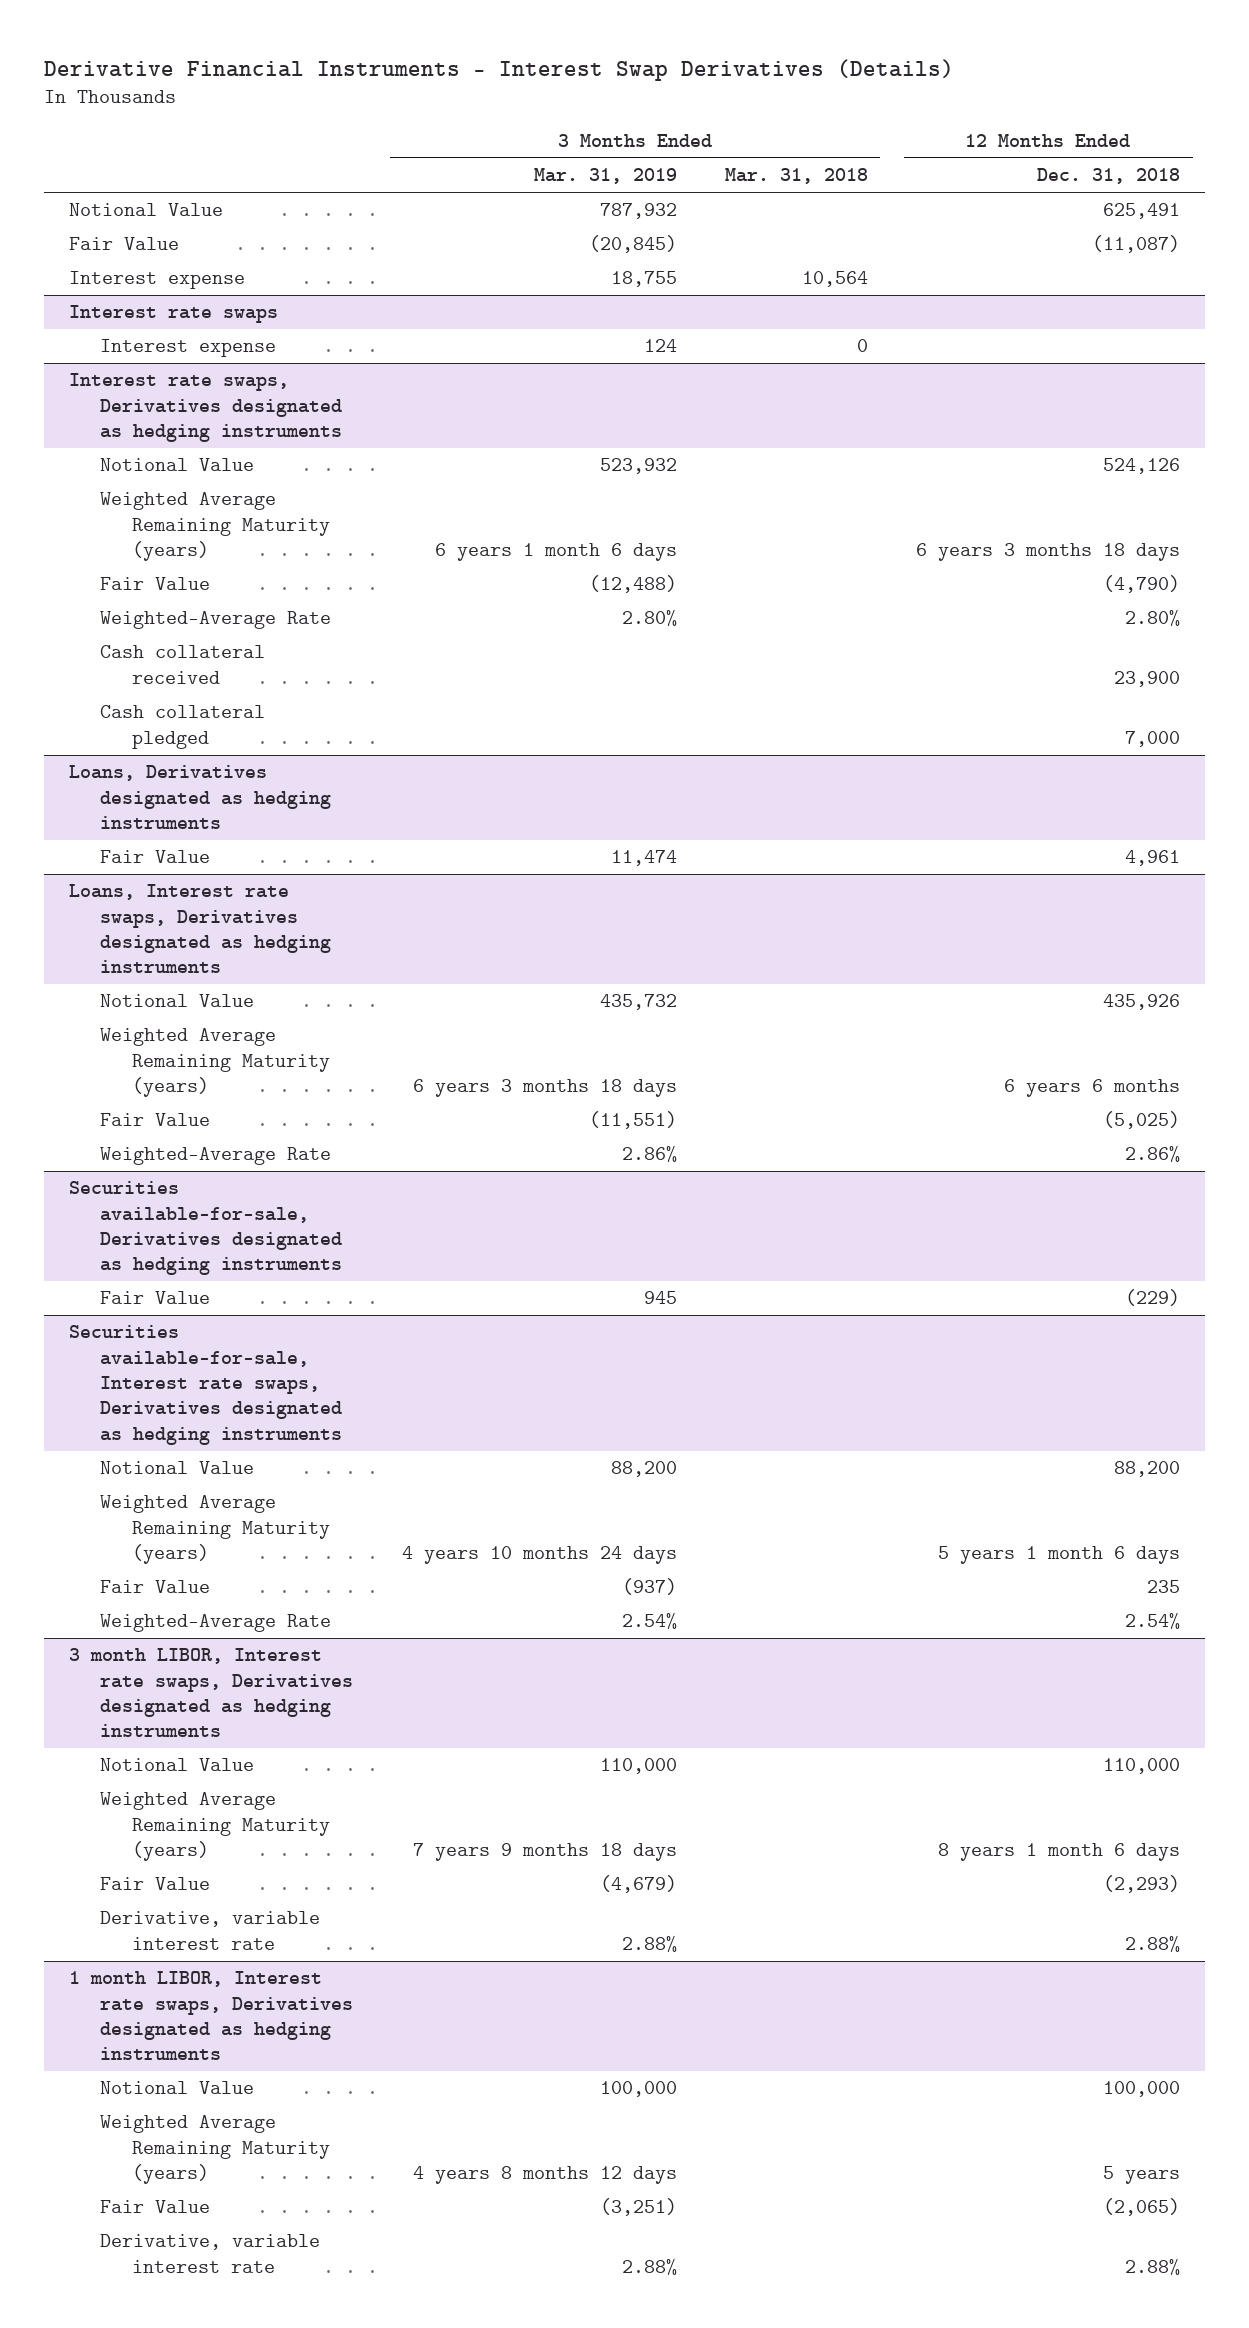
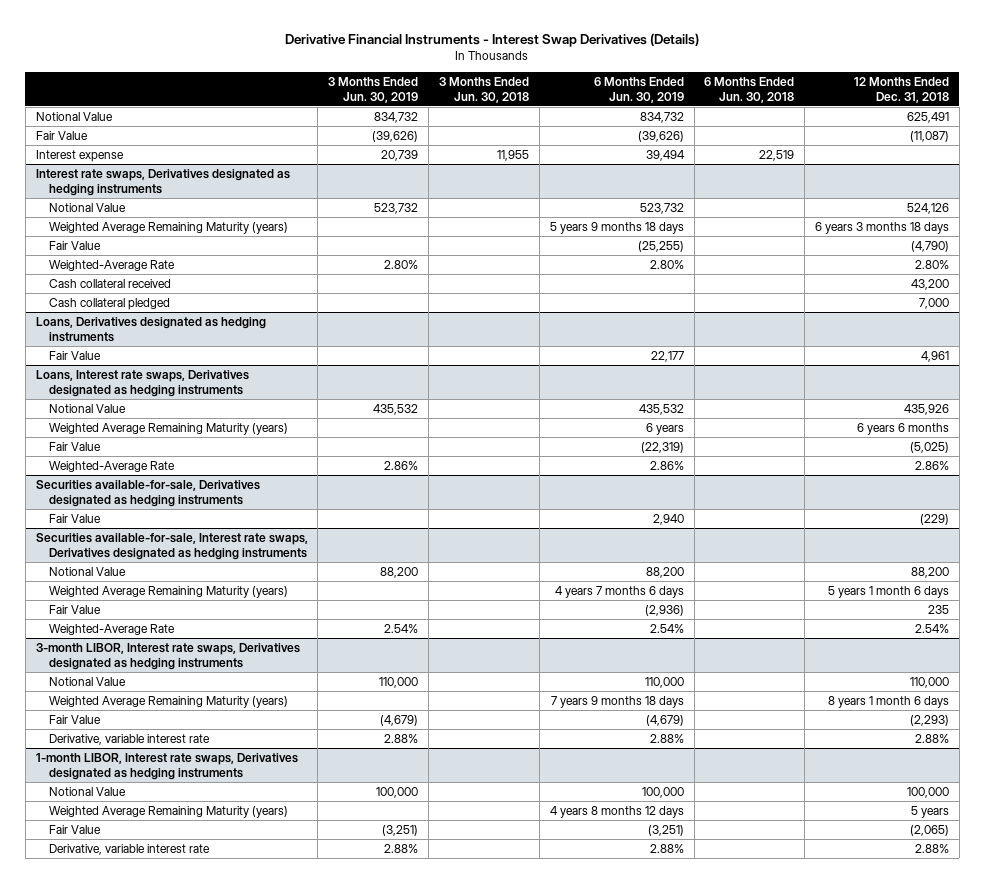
- | 3 Months Ended Mar. 31, 2019 | 3 Months Ended Mar. 31, 2018 | 12 Months Ended Dec. 31, 2018
+ | 3 Months Ended Jun. 30, 2019 | 3 Months Ended Jun. 30, 2018 | 6 Months Ended Jun. 30, 2019 | 6 Months Ended Jun. 30, 2018 | 12 Months Ended Dec. 31, 2018
- Interest rate swaps
- Interest expense | 124 | 0 |
@ Interest rate swaps, Derivatives designated as hedging instruments
- Cash collateral received | | | 23,900
+ Cash collateral received | | | | | 43,200
- 3 month LIBOR, Interest rate swaps, Derivatives designated as hedging instruments
+ 3-month LIBOR, Interest rate swaps, Derivatives designated as hedging instruments
- 1 month LIBOR, Interest rate swaps, Derivatives designated as hedging instruments
+ 1-month LIBOR, Interest rate swaps, Derivatives designated as hedging instruments

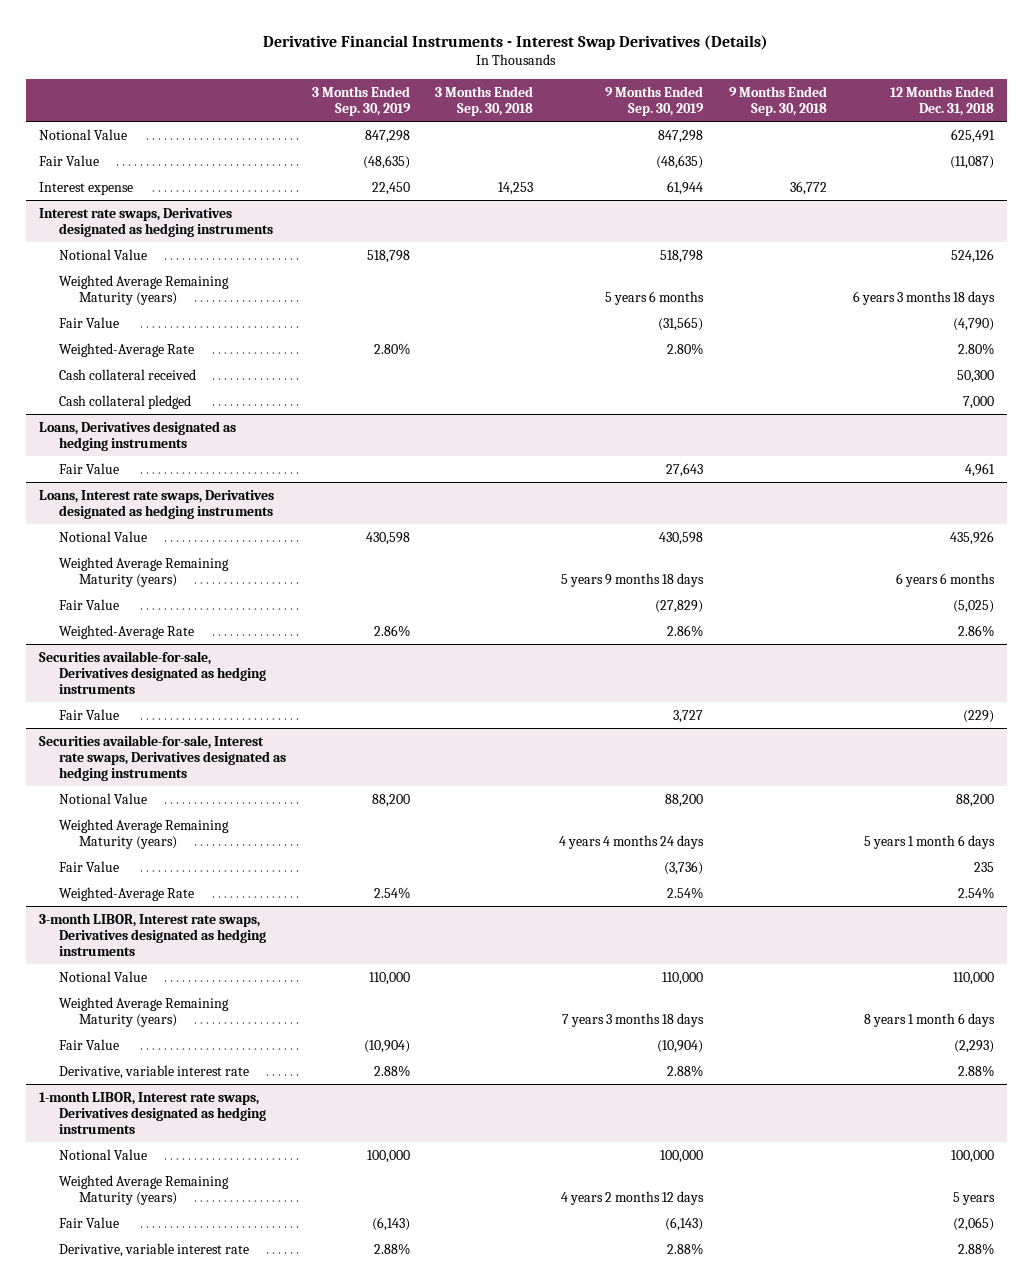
- | 3 Months Ended Jun. 30, 2019 | 3 Months Ended Jun. 30, 2018 | 6 Months Ended Jun. 30, 2019 | 6 Months Ended Jun. 30, 2018 | 12 Months Ended Dec. 31, 2018
+ | 3 Months Ended Sep. 30, 2019 | 3 Months Ended Sep. 30, 2018 | 9 Months Ended Sep. 30, 2019 | 9 Months Ended Sep. 30, 2018 | 12 Months Ended Dec. 31, 2018
@ Interest rate swaps, Derivatives designated as hedging instruments
- Cash collateral received | | | | | 43,200
+ Cash collateral received | | | | | 50,300

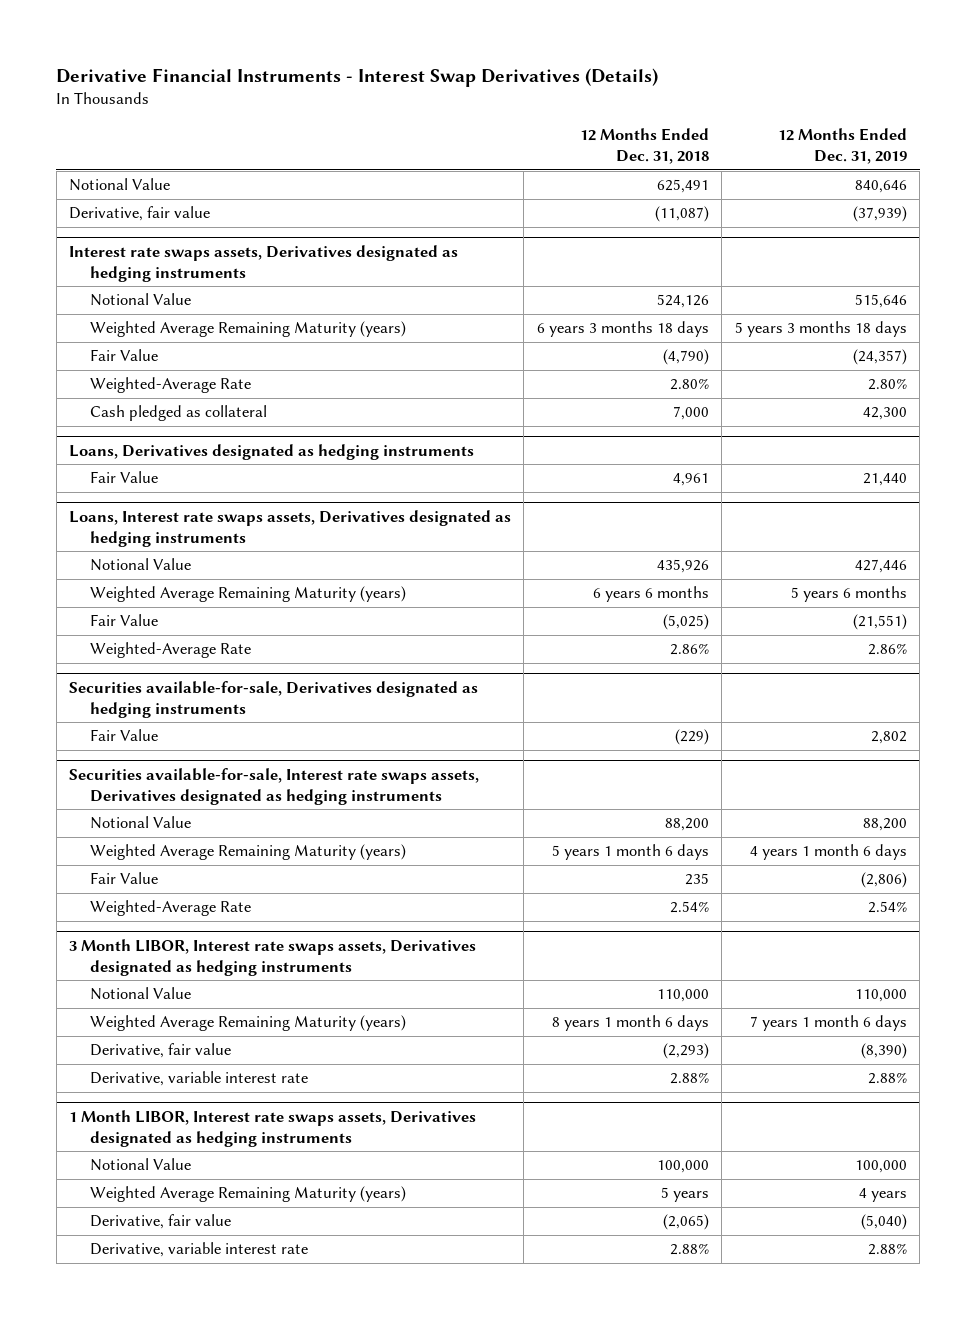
- | 3 Months Ended Sep. 30, 2019 | 3 Months Ended Sep. 30, 2018 | 9 Months Ended Sep. 30, 2019 | 9 Months Ended Sep. 30, 2018 | 12 Months Ended Dec. 31, 2018
+ | 12 Months Ended Dec. 31, 2018 | 12 Months Ended Dec. 31, 2019
- Fair Value | (48,635) | | (48,635) | | (11,087)
- Interest expense | 22,450 | 14,253 | 61,944 | 36,772 |
- Interest rate swaps, Derivatives designated as hedging instruments
+ Derivative, fair value | (11,087) | (37,939)
+ Interest rate swaps assets, Derivatives designated as hedging instruments
- Cash collateral received | | | | | 50,300
- Cash collateral pledged | | | | | 7,000
+ Cash pledged as collateral | 7,000 | 42,300
- Loans, Interest rate swaps, Derivatives designated as hedging instruments
+ Loans, Interest rate swaps assets, Derivatives designated as hedging instruments
- Securities available-for-sale, Interest rate swaps, Derivatives designated as hedging instruments
+ Securities available-for-sale, Interest rate swaps assets, Derivatives designated as hedging instruments
- 3-month LIBOR, Interest rate swaps, Derivatives designated as hedging instruments
+ 3 Month LIBOR, Interest rate swaps assets, Derivatives designated as hedging instruments
- Fair Value | (10,904) | | (10,904) | | (2,293)
+ Derivative, fair value | (2,293) | (8,390)
- 1-month LIBOR, Interest rate swaps, Derivatives designated as hedging instruments
+ 1 Month LIBOR, Interest rate swaps assets, Derivatives designated as hedging instruments
- Fair Value | (6,143) | | (6,143) | | (2,065)
+ Derivative, fair value | (2,065) | (5,040)

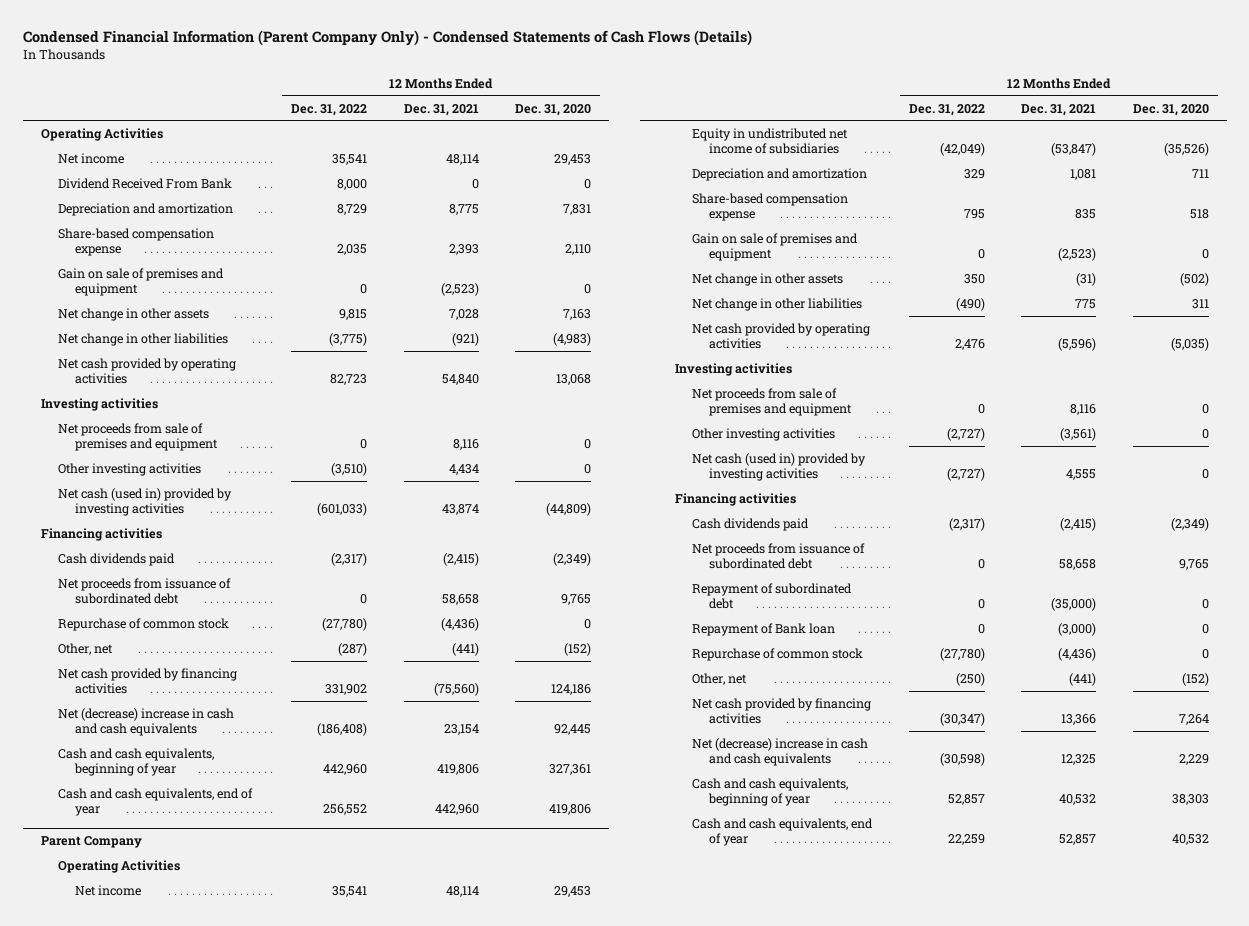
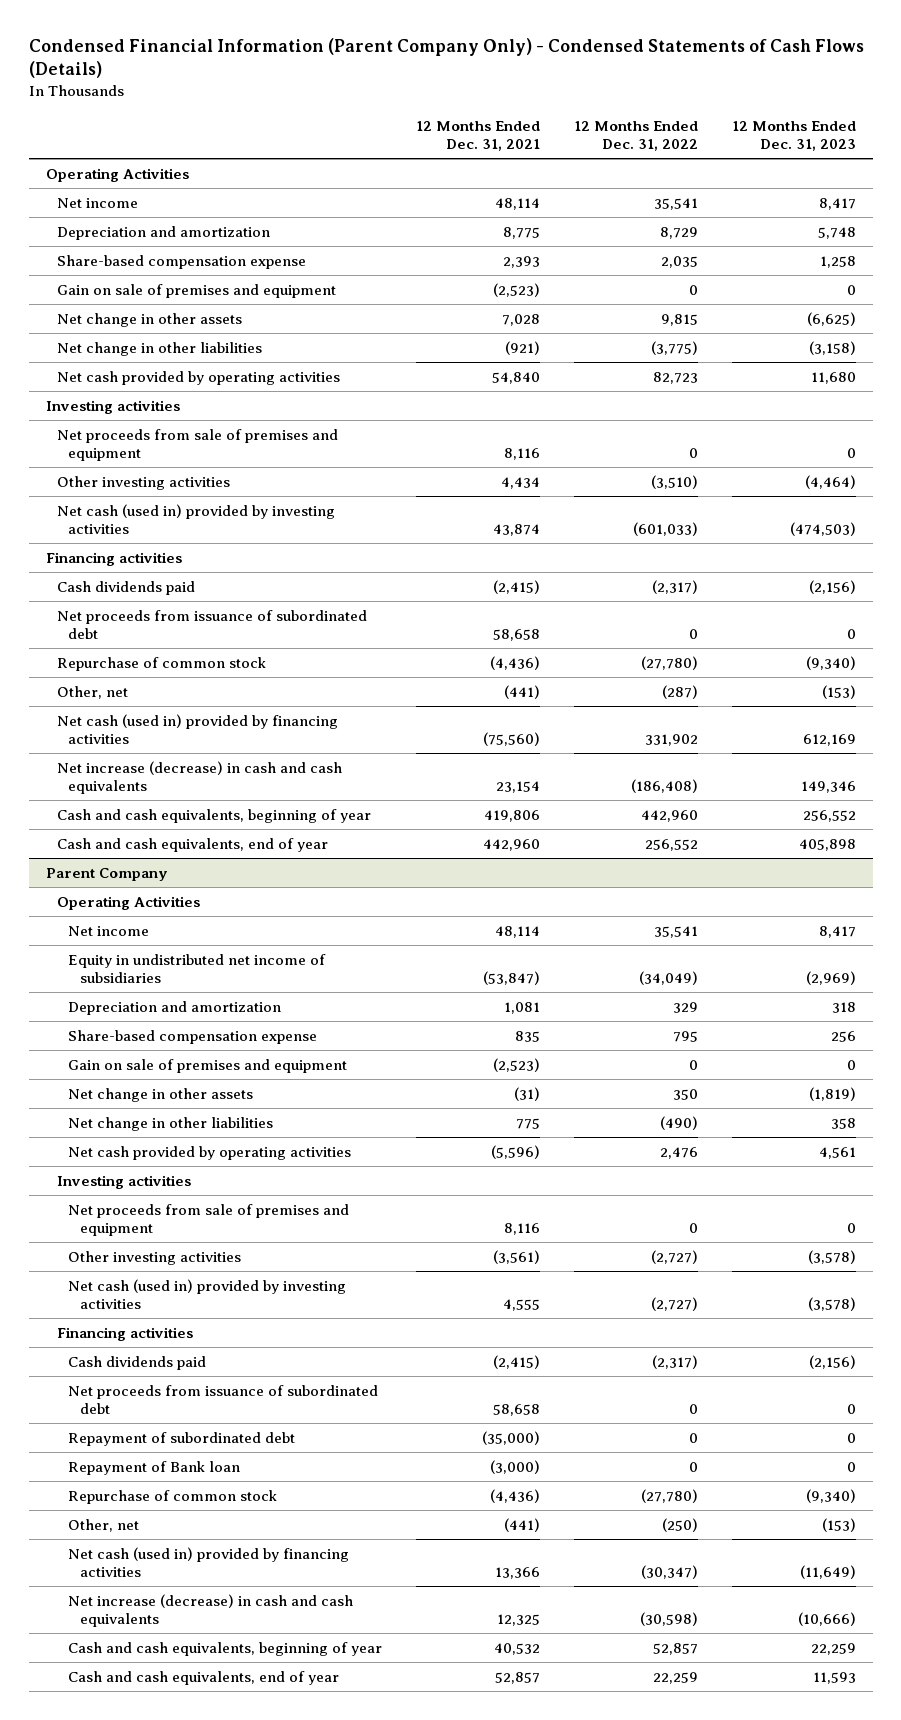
- | 12 Months Ended Dec. 31, 2022 | 12 Months Ended Dec. 31, 2021 | 12 Months Ended Dec. 31, 2020
+ | 12 Months Ended Dec. 31, 2021 | 12 Months Ended Dec. 31, 2022 | 12 Months Ended Dec. 31, 2023
- Dividend Received From Bank | 8,000 | 0 | 0
- Net cash provided by financing activities | 331,902 | (75,560) | 124,186
- Net (decrease) increase in cash and cash equivalents | (186,408) | 23,154 | 92,445
+ Net cash (used in) provided by financing activities | (75,560) | 331,902 | 612,169
+ Net increase (decrease) in cash and cash equivalents | 23,154 | (186,408) | 149,346
@ Parent Company
- Equity in undistributed net income of subsidiaries | (42,049) | (53,847) | (35,526)
+ Equity in undistributed net income of subsidiaries | (53,847) | (34,049) | (2,969)
- Net cash provided by financing activities | (30,347) | 13,366 | 7,264
- Net (decrease) increase in cash and cash equivalents | (30,598) | 12,325 | 2,229
+ Net cash (used in) provided by financing activities | 13,366 | (30,347) | (11,649)
+ Net increase (decrease) in cash and cash equivalents | 12,325 | (30,598) | (10,666)

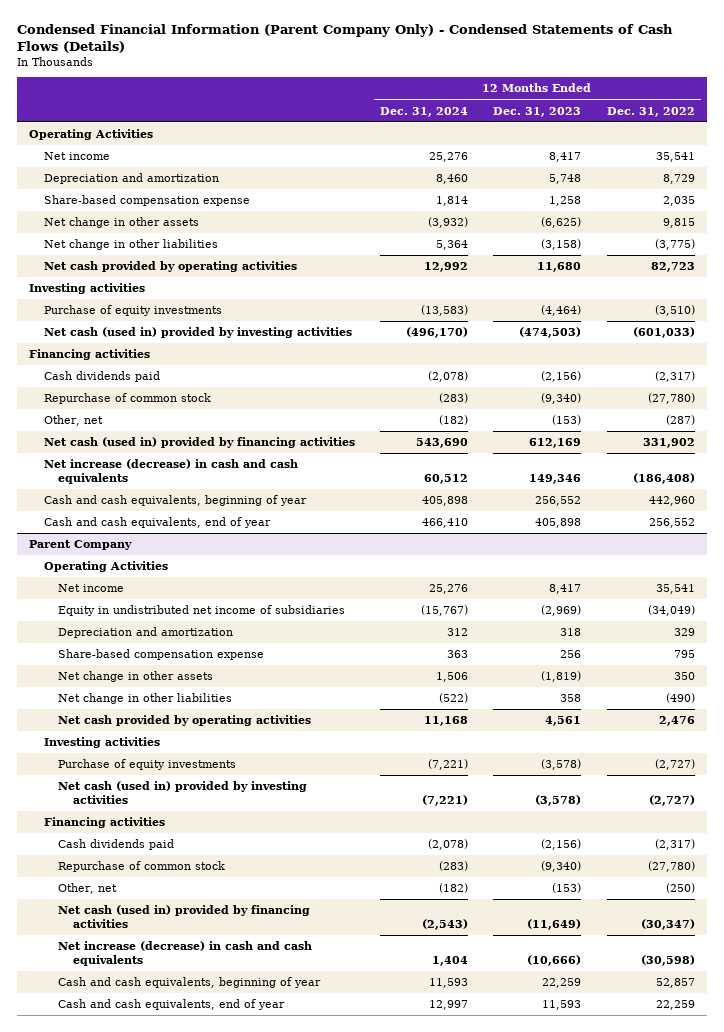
- | 12 Months Ended Dec. 31, 2021 | 12 Months Ended Dec. 31, 2022 | 12 Months Ended Dec. 31, 2023
+ | 12 Months Ended Dec. 31, 2024 | 12 Months Ended Dec. 31, 2023 | 12 Months Ended Dec. 31, 2022
- Gain on sale of premises and equipment | (2,523) | 0 | 0
- Net proceeds from sale of premises and equipment | 8,116 | 0 | 0
- Other investing activities | 4,434 | (3,510) | (4,464)
+ Purchase of equity investments | (13,583) | (4,464) | (3,510)
- Net proceeds from issuance of subordinated debt | 58,658 | 0 | 0
@ Parent Company
- Gain on sale of premises and equipment | (2,523) | 0 | 0
- Net proceeds from sale of premises and equipment | 8,116 | 0 | 0
- Other investing activities | (3,561) | (2,727) | (3,578)
+ Purchase of equity investments | (7,221) | (3,578) | (2,727)
- Net proceeds from issuance of subordinated debt | 58,658 | 0 | 0
- Repayment of subordinated debt | (35,000) | 0 | 0
- Repayment of Bank loan | (3,000) | 0 | 0

